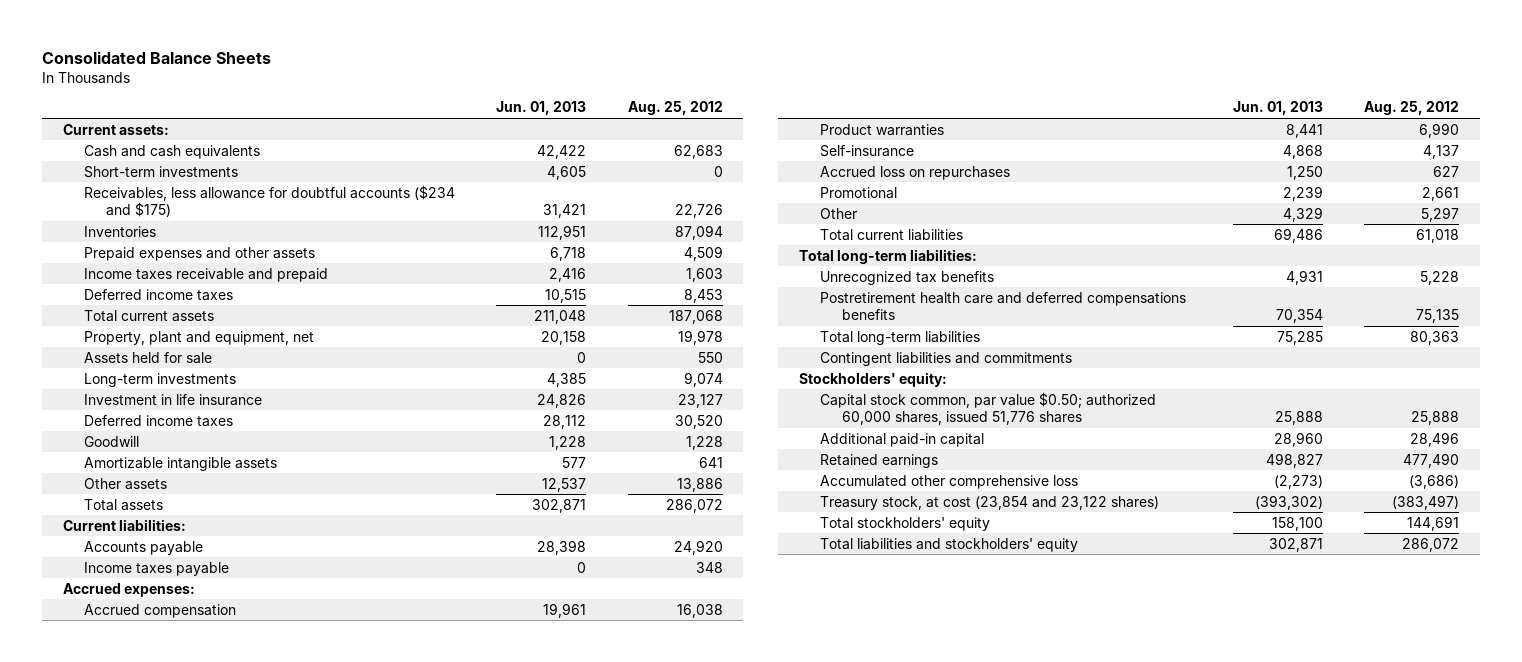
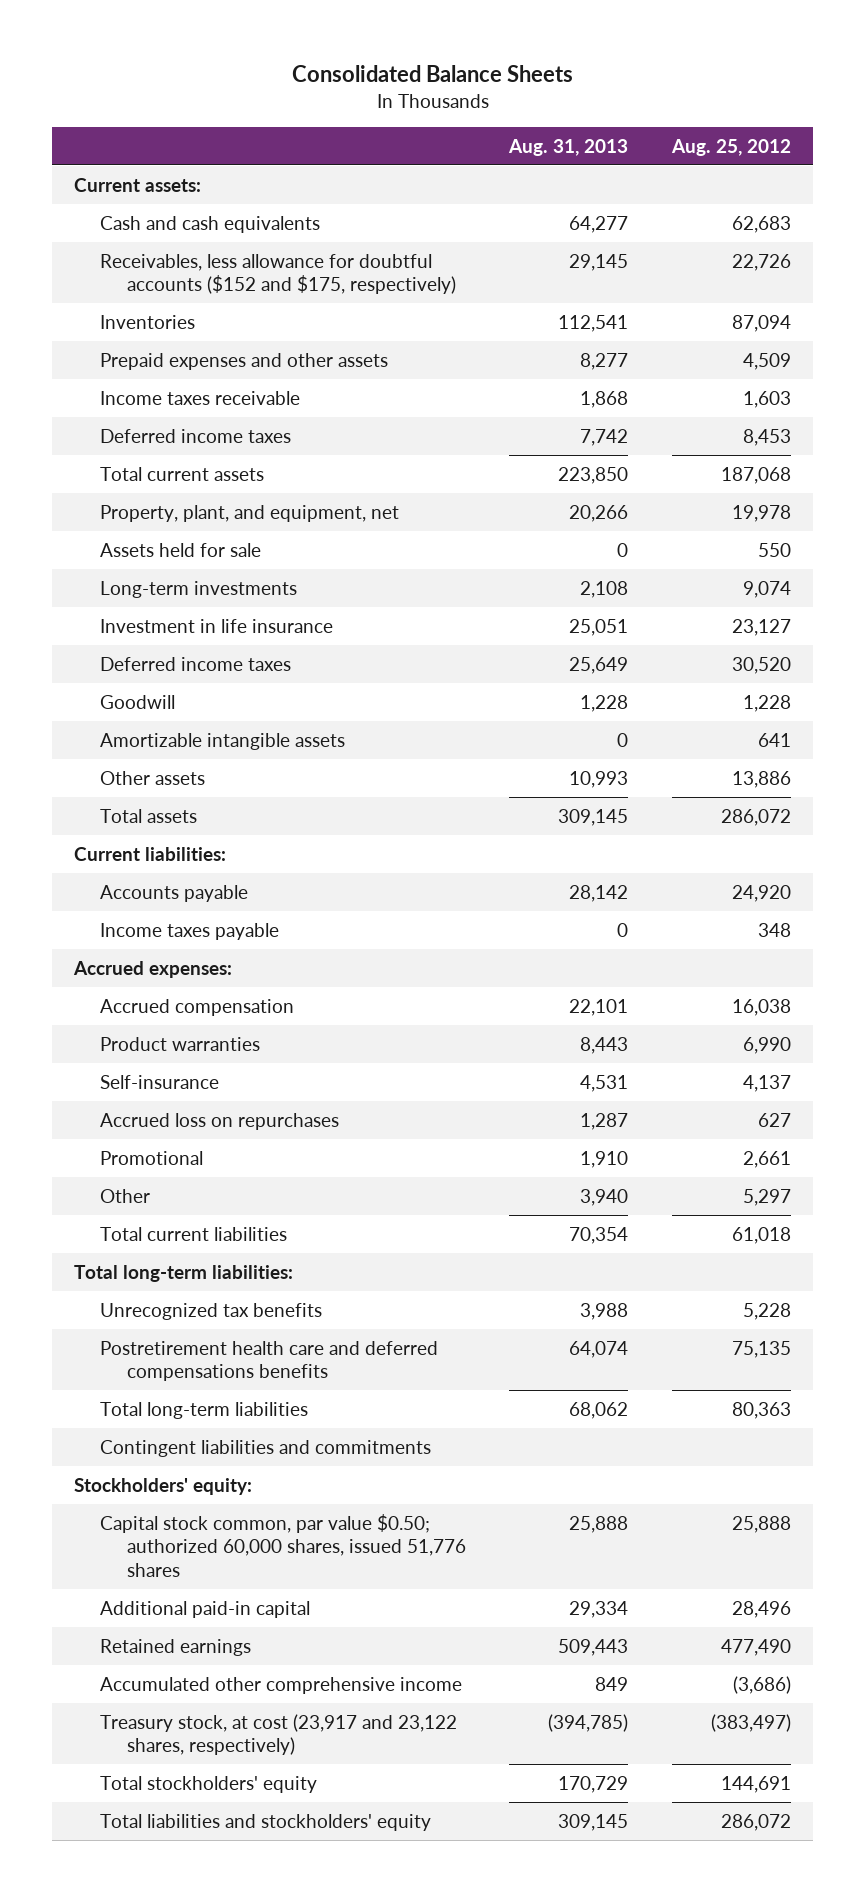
- | Jun. 01, 2013 | Aug. 25, 2012
+ | Aug. 31, 2013 | Aug. 25, 2012
- Short-term investments | 4,605 | 0
- Receivables, less allowance for doubtful accounts ($234 and $175) | 31,421 | 22,726
+ Receivables, less allowance for doubtful accounts ($152 and $175, respectively) | 29,145 | 22,726
- Income taxes receivable and prepaid | 2,416 | 1,603
+ Income taxes receivable | 1,868 | 1,603
- Property, plant and equipment, net | 20,158 | 19,978
+ Property, plant, and equipment, net | 20,266 | 19,978
- Accumulated other comprehensive loss | (2,273) | (3,686)
- Treasury stock, at cost (23,854 and 23,122 shares) | (393,302) | (383,497)
+ Accumulated other comprehensive income | 849 | (3,686)
+ Treasury stock, at cost (23,917 and 23,122 shares, respectively) | (394,785) | (383,497)

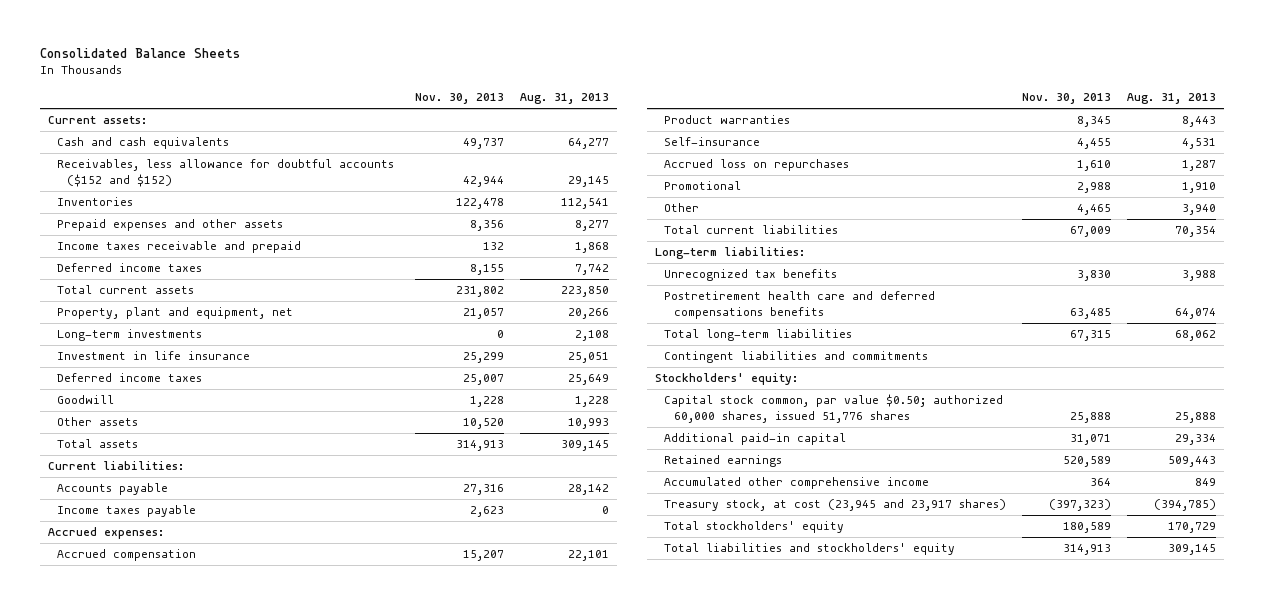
- | Aug. 31, 2013 | Aug. 25, 2012
+ | Nov. 30, 2013 | Aug. 31, 2013
- Receivables, less allowance for doubtful accounts ($152 and $175, respectively) | 29,145 | 22,726
+ Receivables, less allowance for doubtful accounts ($152 and $152) | 42,944 | 29,145
- Income taxes receivable | 1,868 | 1,603
+ Income taxes receivable and prepaid | 132 | 1,868
- Property, plant, and equipment, net | 20,266 | 19,978
- Assets held for sale | 0 | 550
+ Property, plant and equipment, net | 21,057 | 20,266
- Amortizable intangible assets | 0 | 641
- Total long-term liabilities:
+ Long-term liabilities:
- Treasury stock, at cost (23,917 and 23,122 shares, respectively) | (394,785) | (383,497)
+ Treasury stock, at cost (23,945 and 23,917 shares) | (397,323) | (394,785)

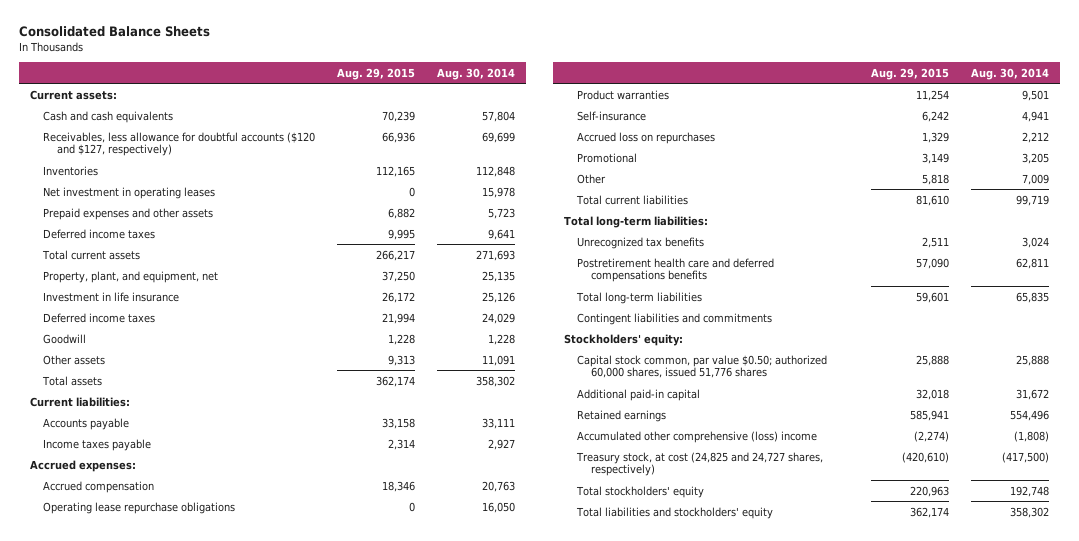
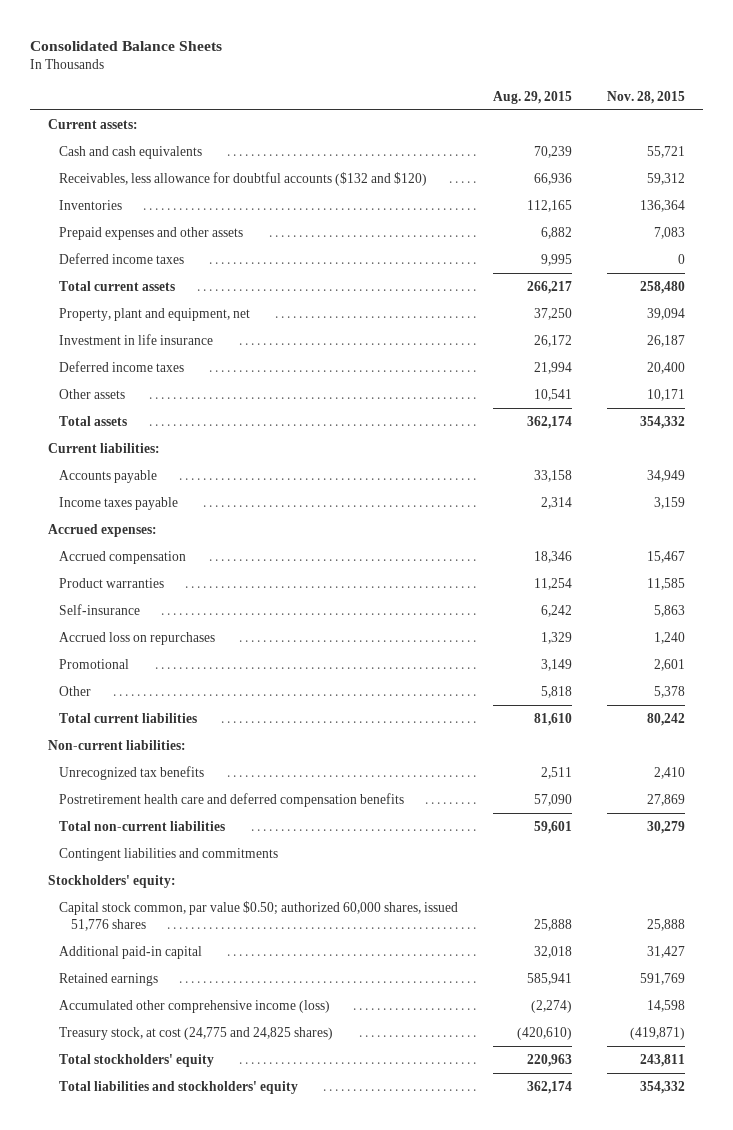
- | Aug. 29, 2015 | Aug. 30, 2014
+ | Aug. 29, 2015 | Nov. 28, 2015
- Receivables, less allowance for doubtful accounts ($120 and $127, respectively) | 66,936 | 69,699
+ Receivables, less allowance for doubtful accounts ($132 and $120) | 66,936 | 59,312
- Net investment in operating leases | 0 | 15,978
- Property, plant, and equipment, net | 37,250 | 25,135
+ Property, plant and equipment, net | 37,250 | 39,094
- Goodwill | 1,228 | 1,228
- Other assets | 9,313 | 11,091
+ Other assets | 10,541 | 10,171
- Operating lease repurchase obligations | 0 | 16,050
- Total long-term liabilities:
+ Non-current liabilities:
- Postretirement health care and deferred compensations benefits | 57,090 | 62,811
- Total long-term liabilities | 59,601 | 65,835
+ Postretirement health care and deferred compensation benefits | 57,090 | 27,869
+ Total non-current liabilities | 59,601 | 30,279
- Accumulated other comprehensive (loss) income | (2,274) | (1,808)
- Treasury stock, at cost (24,825 and 24,727 shares, respectively) | (420,610) | (417,500)
+ Accumulated other comprehensive income (loss) | (2,274) | 14,598
+ Treasury stock, at cost (24,775 and 24,825 shares) | (420,610) | (419,871)

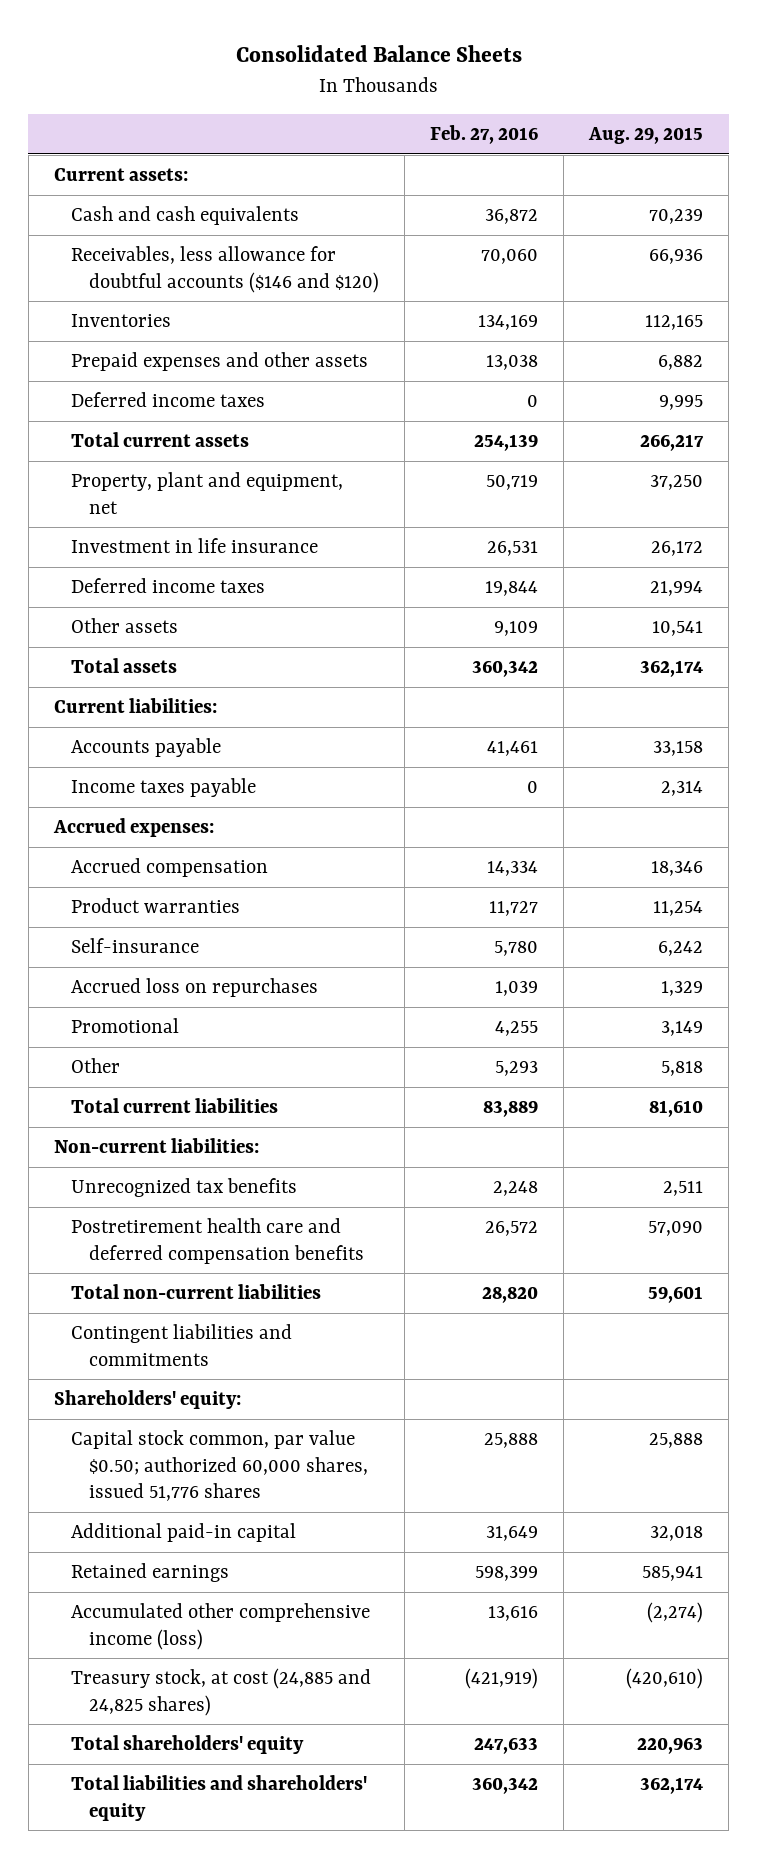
- | Aug. 29, 2015 | Nov. 28, 2015
+ | Feb. 27, 2016 | Aug. 29, 2015
- Receivables, less allowance for doubtful accounts ($132 and $120) | 66,936 | 59,312
+ Receivables, less allowance for doubtful accounts ($146 and $120) | 70,060 | 66,936
- Stockholders' equity:
+ Shareholders' equity:
- Treasury stock, at cost (24,775 and 24,825 shares) | (420,610) | (419,871)
- Total stockholders' equity | 220,963 | 243,811
- Total liabilities and stockholders' equity | 362,174 | 354,332
+ Treasury stock, at cost (24,885 and 24,825 shares) | (421,919) | (420,610)
+ Total shareholders' equity | 247,633 | 220,963
+ Total liabilities and shareholders' equity | 360,342 | 362,174

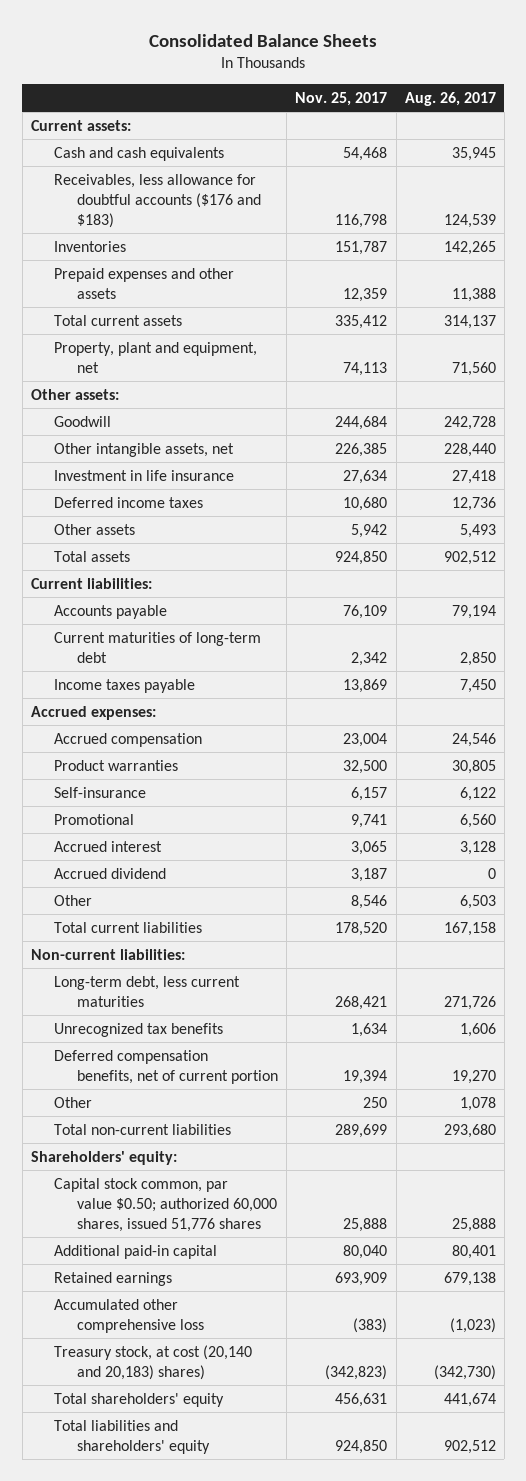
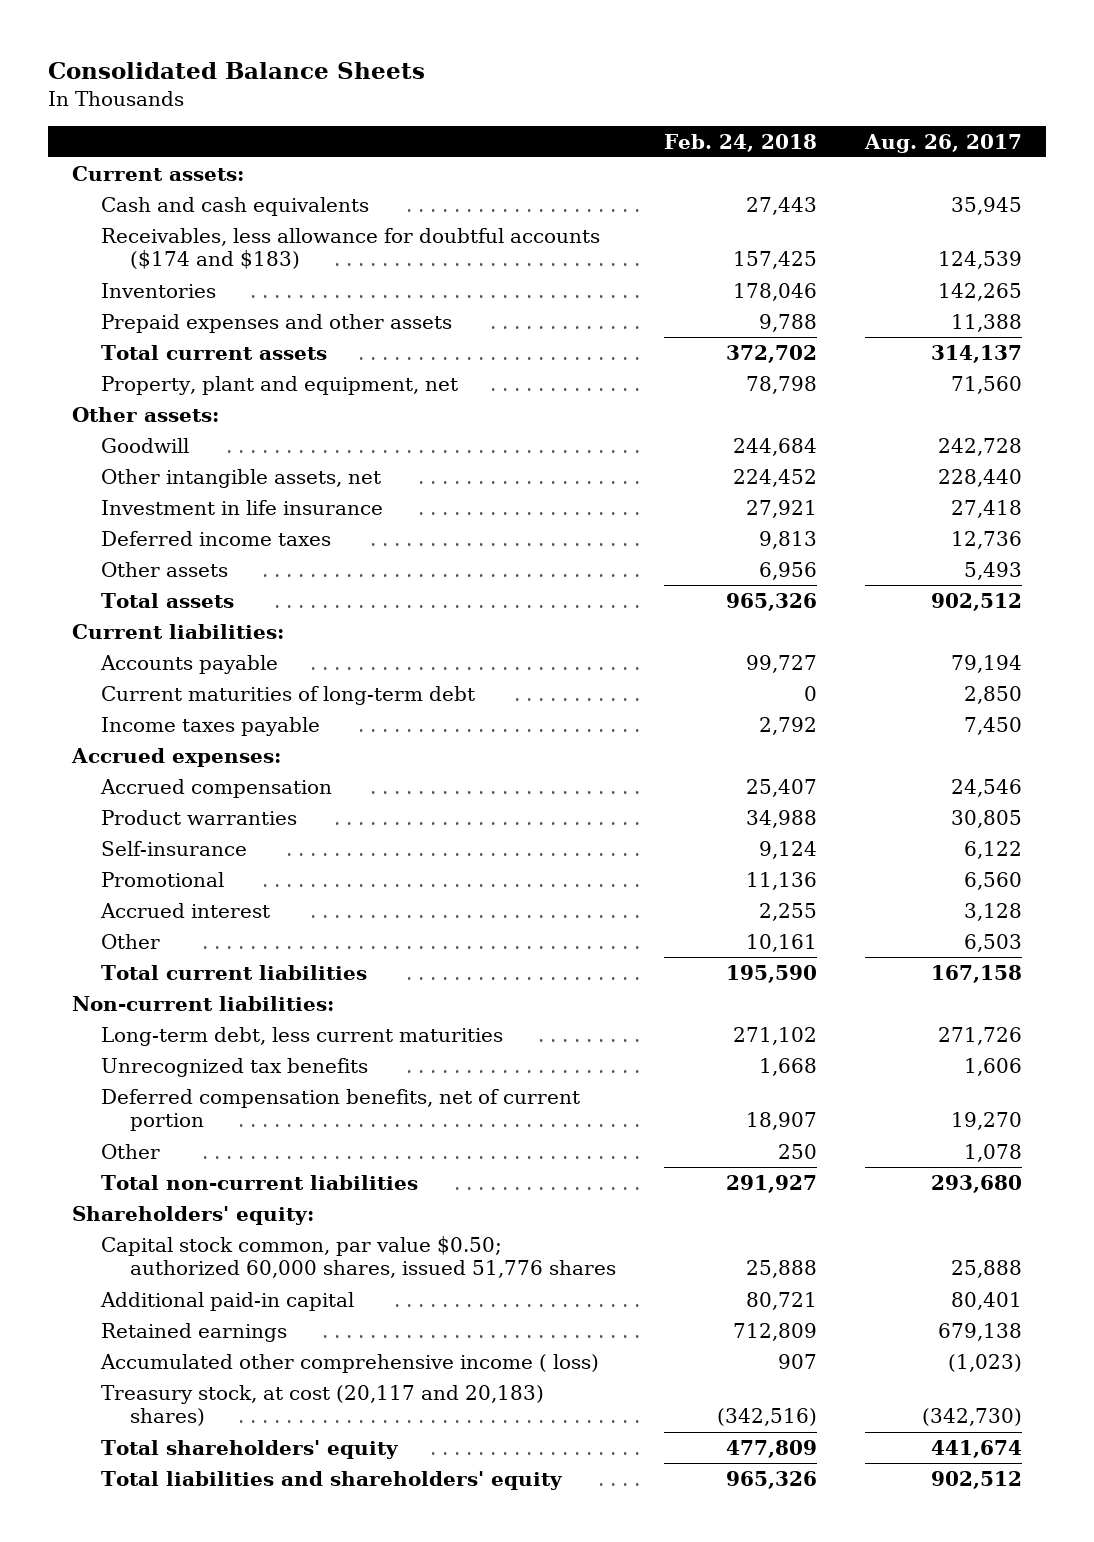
- | Nov. 25, 2017 | Aug. 26, 2017
+ | Feb. 24, 2018 | Aug. 26, 2017
- Receivables, less allowance for doubtful accounts ($176 and $183) | 116,798 | 124,539
+ Receivables, less allowance for doubtful accounts ($174 and $183) | 157,425 | 124,539
- Accrued dividend | 3,187 | 0
- Accumulated other comprehensive loss | (383) | (1,023)
- Treasury stock, at cost (20,140 and 20,183) shares) | (342,823) | (342,730)
+ Accumulated other comprehensive income ( loss) | 907 | (1,023)
+ Treasury stock, at cost (20,117 and 20,183) shares) | (342,516) | (342,730)

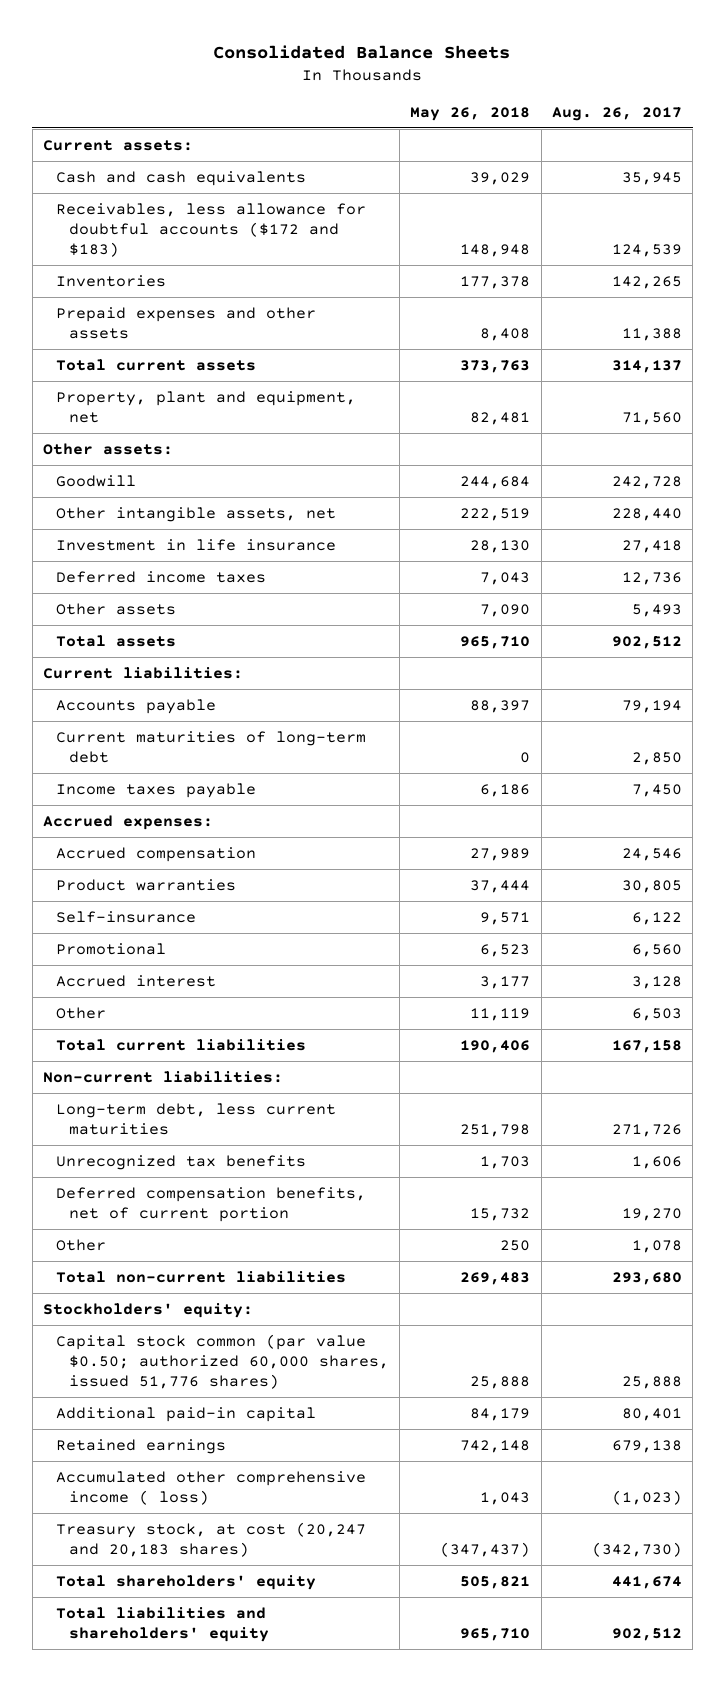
- | Feb. 24, 2018 | Aug. 26, 2017
+ | May 26, 2018 | Aug. 26, 2017
- Receivables, less allowance for doubtful accounts ($174 and $183) | 157,425 | 124,539
+ Receivables, less allowance for doubtful accounts ($172 and $183) | 148,948 | 124,539
- Shareholders' equity:
- Capital stock common, par value $0.50; authorized 60,000 shares, issued 51,776 shares | 25,888 | 25,888
+ Stockholders' equity:
+ Capital stock common (par value $0.50; authorized 60,000 shares, issued 51,776 shares) | 25,888 | 25,888
- Treasury stock, at cost (20,117 and 20,183) shares) | (342,516) | (342,730)
+ Treasury stock, at cost (20,247 and 20,183 shares) | (347,437) | (342,730)

